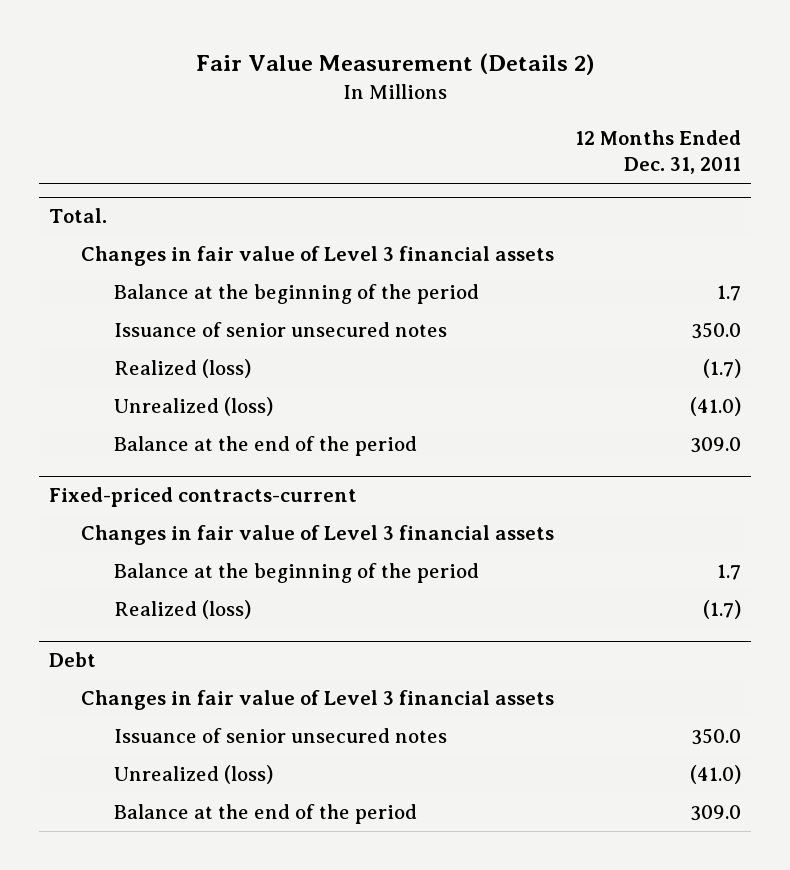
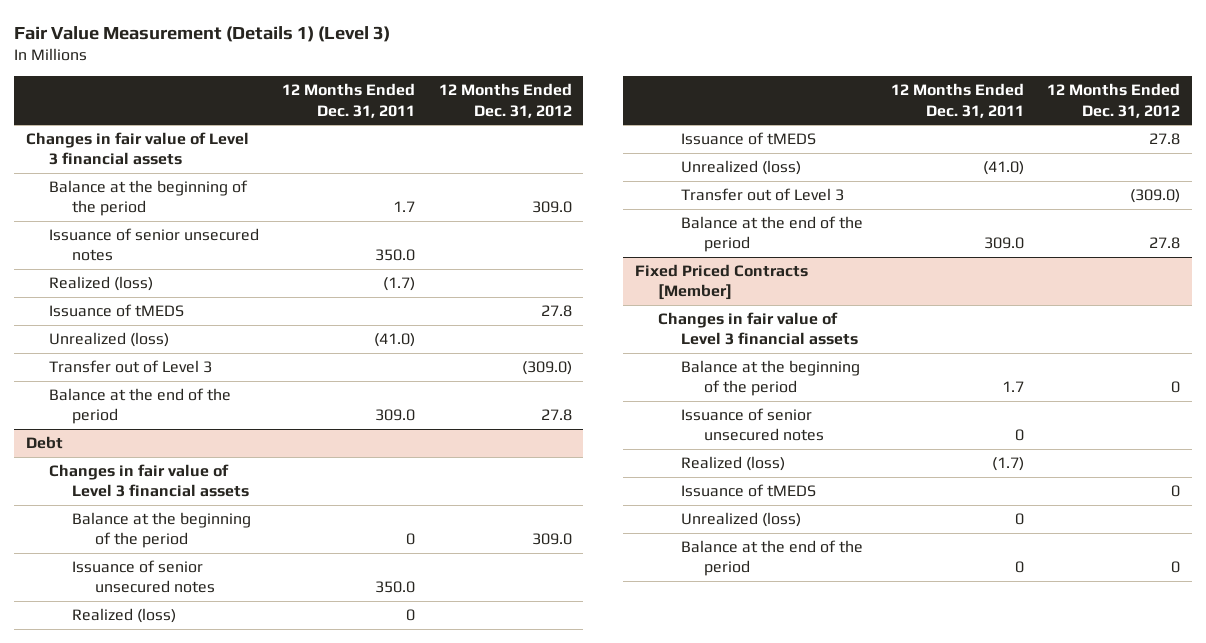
- Fair Value Measurement (Details 2)
+ Fair Value Measurement (Details 1) (Level 3)
- | 12 Months Ended Dec. 31, 2011
+ | 12 Months Ended Dec. 31, 2011 | 12 Months Ended Dec. 31, 2012
- Total.
+ Issuance of tMEDS | | 27.8
+ Transfer out of Level 3 | | (309.0)
- Fixed-priced contracts-current
- Changes in fair value of Level 3 financial assets
- Balance at the beginning of the period | 1.7
- Realized (loss) | (1.7)
@ Debt
+ Balance at the beginning of the period | 0 | 309.0
+ Realized (loss) | 0 |
+ Issuance of tMEDS | | 27.8
+ Transfer out of Level 3 | | (309.0)
+ Fixed Priced Contracts [Member]
+ Changes in fair value of Level 3 financial assets
+ Balance at the beginning of the period | 1.7 | 0
+ Issuance of senior unsecured notes | 0 |
+ Realized (loss) | (1.7) |
+ Issuance of tMEDS | | 0
+ Unrealized (loss) | 0 |
+ Balance at the end of the period | 0 | 0

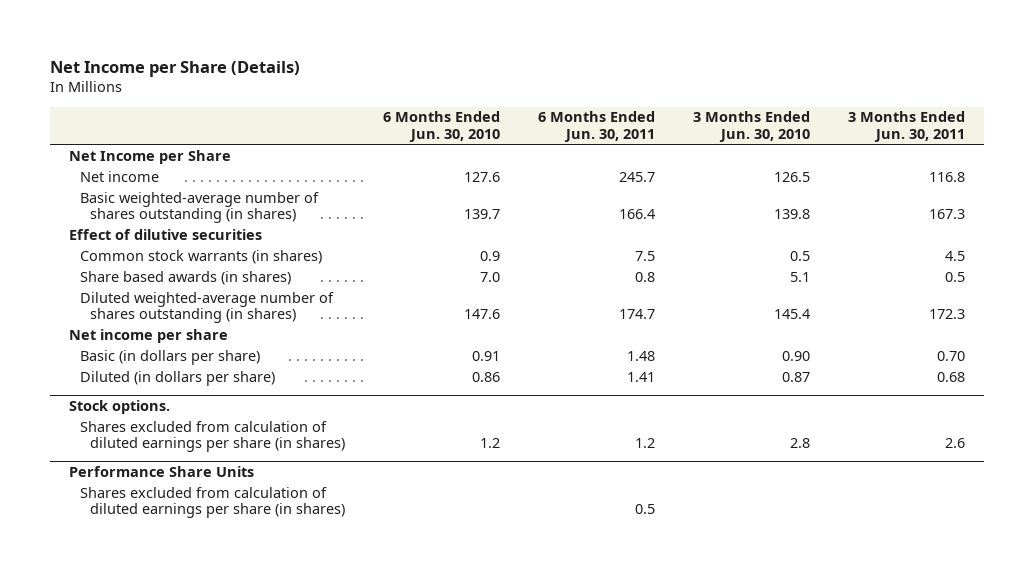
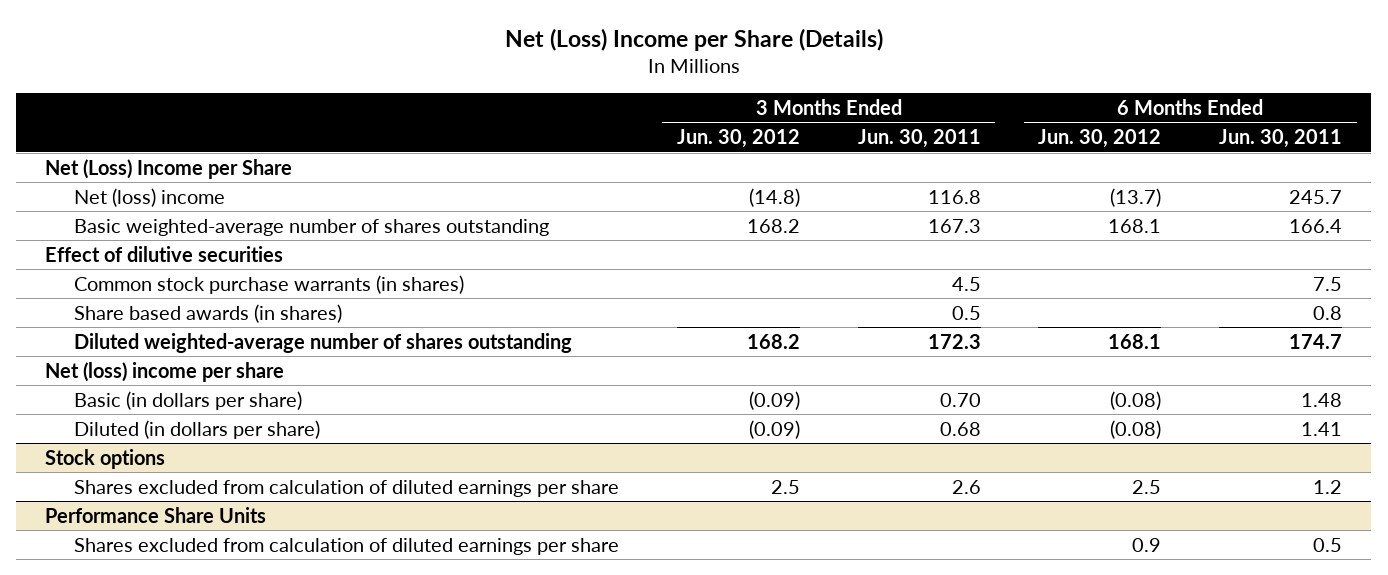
- Net Income per Share (Details)
+ Net (Loss) Income per Share (Details)
- | 6 Months Ended Jun. 30, 2010 | 6 Months Ended Jun. 30, 2011 | 3 Months Ended Jun. 30, 2010 | 3 Months Ended Jun. 30, 2011
+ | 3 Months Ended Jun. 30, 2012 | 3 Months Ended Jun. 30, 2011 | 6 Months Ended Jun. 30, 2012 | 6 Months Ended Jun. 30, 2011
- Net Income per Share
- Net income | 127.6 | 245.7 | 126.5 | 116.8
- Basic weighted-average number of shares outstanding (in shares) | 139.7 | 166.4 | 139.8 | 167.3
+ Net (Loss) Income per Share
+ Net (loss) income | (14.8) | 116.8 | (13.7) | 245.7
+ Basic weighted-average number of shares outstanding | 168.2 | 167.3 | 168.1 | 166.4
- Common stock warrants (in shares) | 0.9 | 7.5 | 0.5 | 4.5
+ Common stock purchase warrants (in shares) | | 4.5 | | 7.5
- Diluted weighted-average number of shares outstanding (in shares) | 147.6 | 174.7 | 145.4 | 172.3
- Net income per share
+ Diluted weighted-average number of shares outstanding | 168.2 | 172.3 | 168.1 | 174.7
+ Net (loss) income per share
- Stock options.
- Shares excluded from calculation of diluted earnings per share (in shares) | 1.2 | 1.2 | 2.8 | 2.6
+ Stock options
+ Shares excluded from calculation of diluted earnings per share | 2.5 | 2.6 | 2.5 | 1.2
@ Performance Share Units
- Shares excluded from calculation of diluted earnings per share (in shares) | | 0.5 | |
+ Shares excluded from calculation of diluted earnings per share | | | 0.9 | 0.5

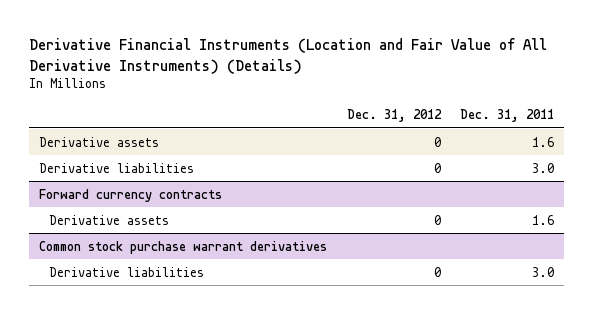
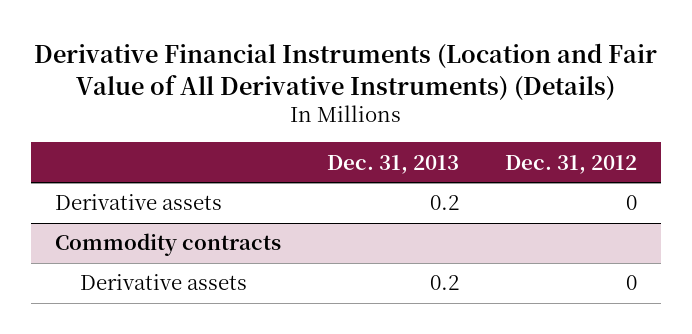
- | Dec. 31, 2012 | Dec. 31, 2011
+ | Dec. 31, 2013 | Dec. 31, 2012
- Derivative liabilities | 0 | 3.0
- Forward currency contracts
+ Commodity contracts
- Common stock purchase warrant derivatives
- Derivative liabilities | 0 | 3.0

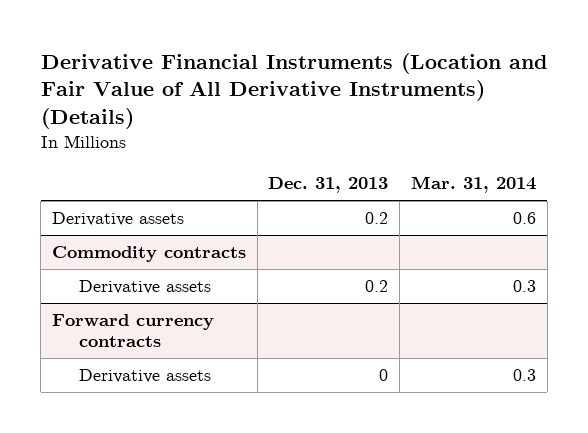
- | Dec. 31, 2013 | Dec. 31, 2012
+ | Dec. 31, 2013 | Mar. 31, 2014
+ Forward currency contracts
+ Derivative assets | 0 | 0.3

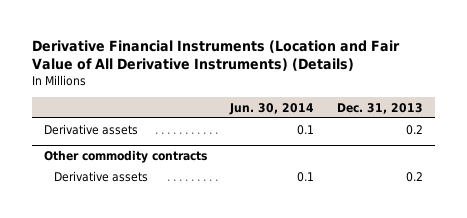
- | Dec. 31, 2013 | Mar. 31, 2014
+ | Jun. 30, 2014 | Dec. 31, 2013
- Commodity contracts
+ Other commodity contracts
- Forward currency contracts
- Derivative assets | 0 | 0.3

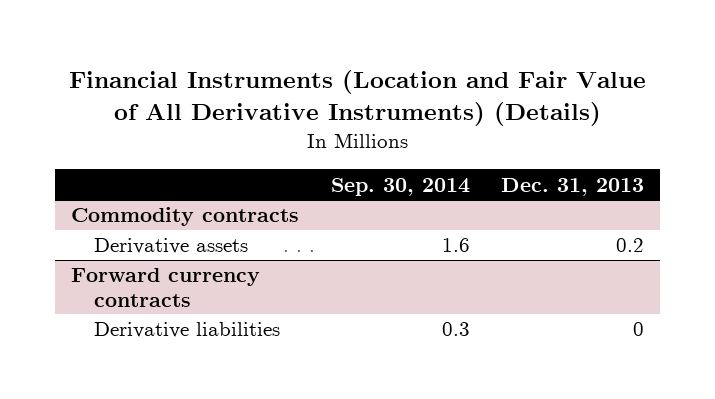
- Derivative Financial Instruments (Location and Fair Value of All Derivative Instruments) (Details)
+ Financial Instruments (Location and Fair Value of All Derivative Instruments) (Details)
- | Jun. 30, 2014 | Dec. 31, 2013
+ | Sep. 30, 2014 | Dec. 31, 2013
- Derivative assets | 0.1 | 0.2
- Other commodity contracts
+ Commodity contracts
+ Forward currency contracts
+ Derivative liabilities | 0.3 | 0

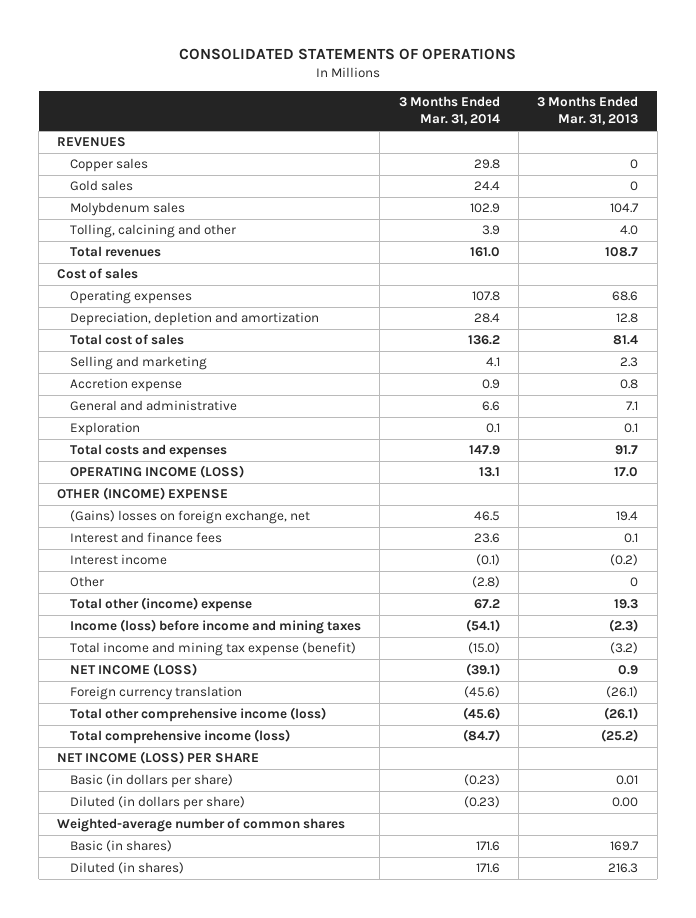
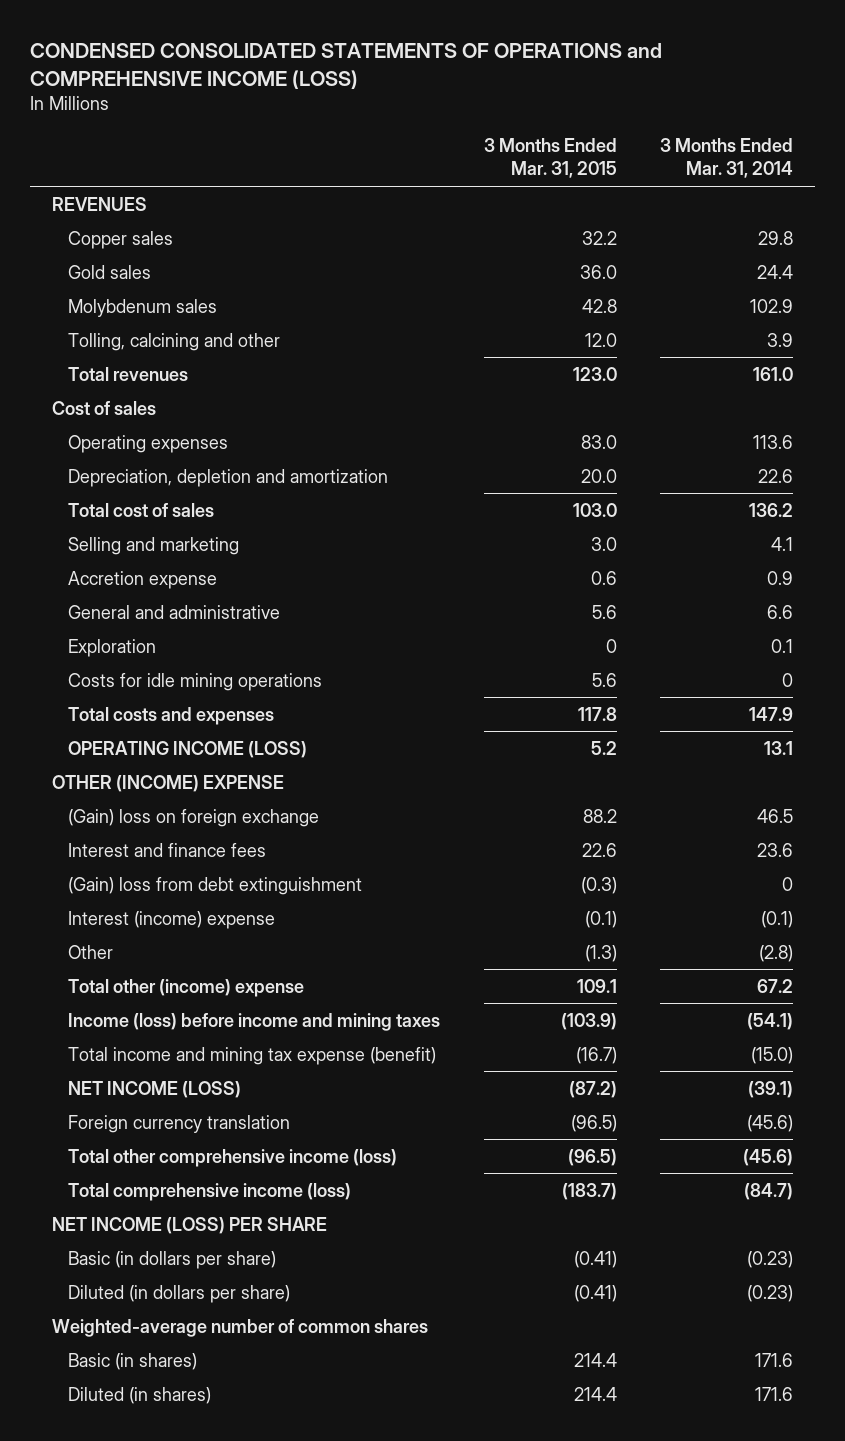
- CONSOLIDATED STATEMENTS OF OPERATIONS
+ CONDENSED CONSOLIDATED STATEMENTS OF OPERATIONS and COMPREHENSIVE INCOME (LOSS)
- | 3 Months Ended Mar. 31, 2014 | 3 Months Ended Mar. 31, 2013
+ | 3 Months Ended Mar. 31, 2015 | 3 Months Ended Mar. 31, 2014
- Operating expenses | 107.8 | 68.6
- Depreciation, depletion and amortization | 28.4 | 12.8
+ Operating expenses | 83.0 | 113.6
+ Depreciation, depletion and amortization | 20.0 | 22.6
+ Costs for idle mining operations | 5.6 | 0
- (Gains) losses on foreign exchange, net | 46.5 | 19.4
+ (Gain) loss on foreign exchange | 88.2 | 46.5
- Interest income | (0.1) | (0.2)
+ (Gain) loss from debt extinguishment | (0.3) | 0
+ Interest (income) expense | (0.1) | (0.1)

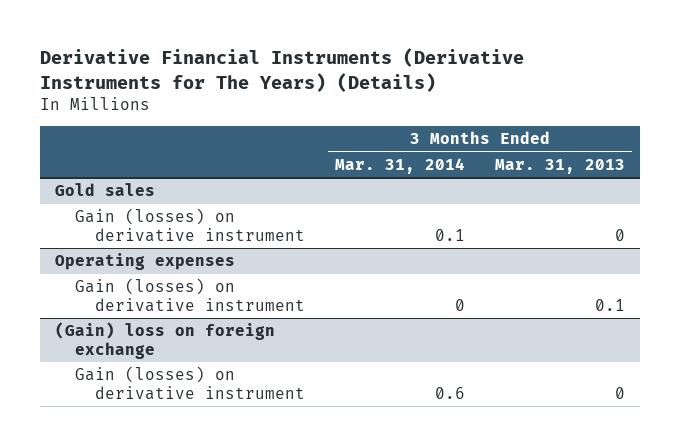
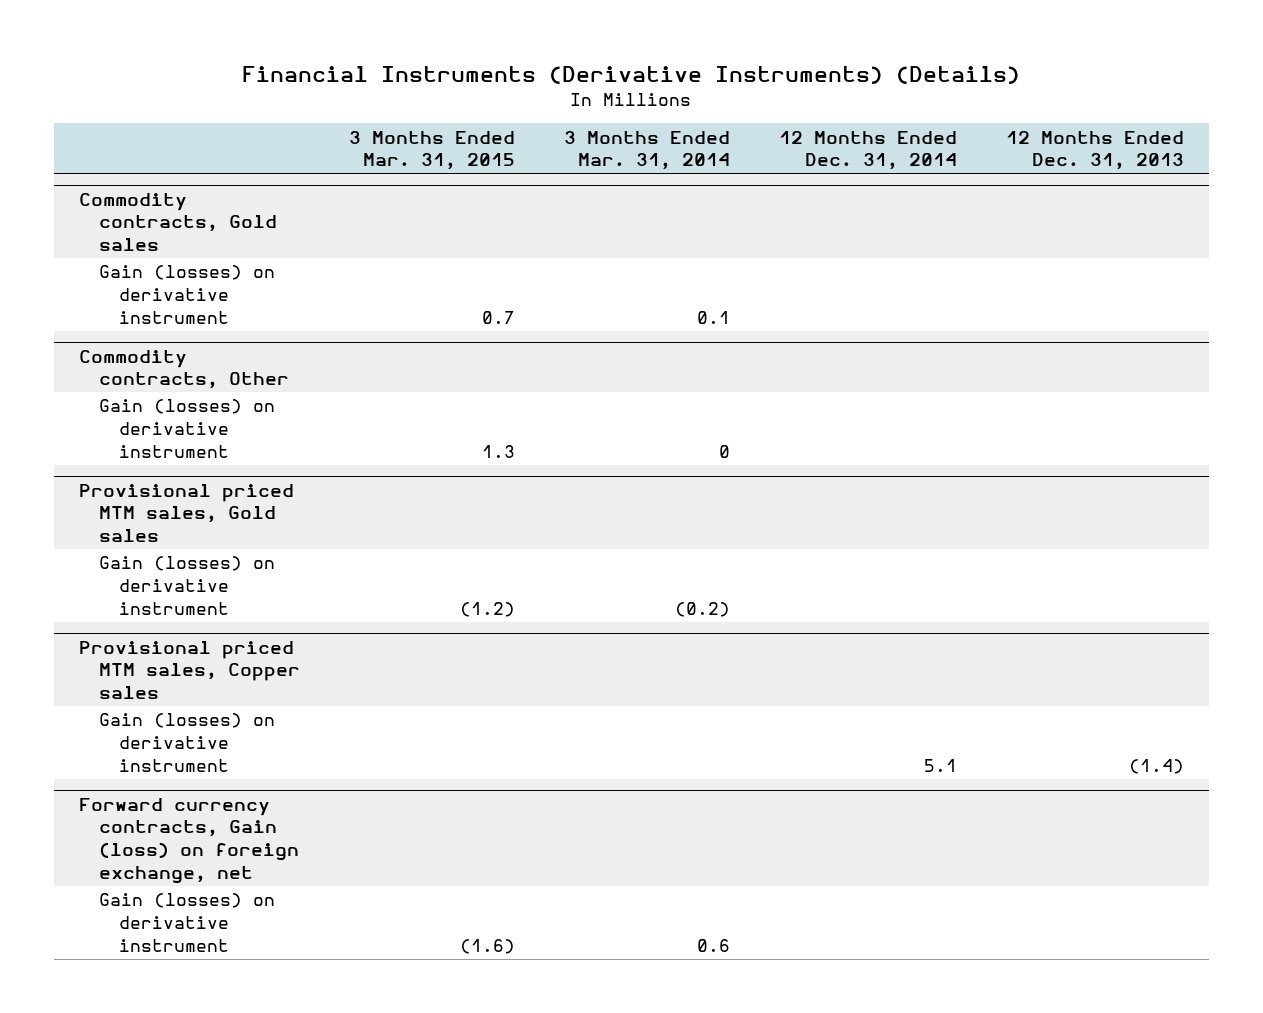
- Derivative Financial Instruments (Derivative Instruments for The Years) (Details)
+ Financial Instruments (Derivative Instruments) (Details)
- | 3 Months Ended Mar. 31, 2014 | 3 Months Ended Mar. 31, 2013
+ | 3 Months Ended Mar. 31, 2015 | 3 Months Ended Mar. 31, 2014 | 12 Months Ended Dec. 31, 2014 | 12 Months Ended Dec. 31, 2013
- Gold sales
+ Commodity contracts, Gold sales
- Operating expenses
+ Commodity contracts, Other
- (Gain) loss on foreign exchange
+ Provisional priced MTM sales, Gold sales
+ Gain (losses) on derivative instrument | (1.2) | (0.2) | |
+ Provisional priced MTM sales, Copper sales
+ Gain (losses) on derivative instrument | | | 5.1 | (1.4)
+ Forward currency contracts, Gain (loss) on foreign exchange, net

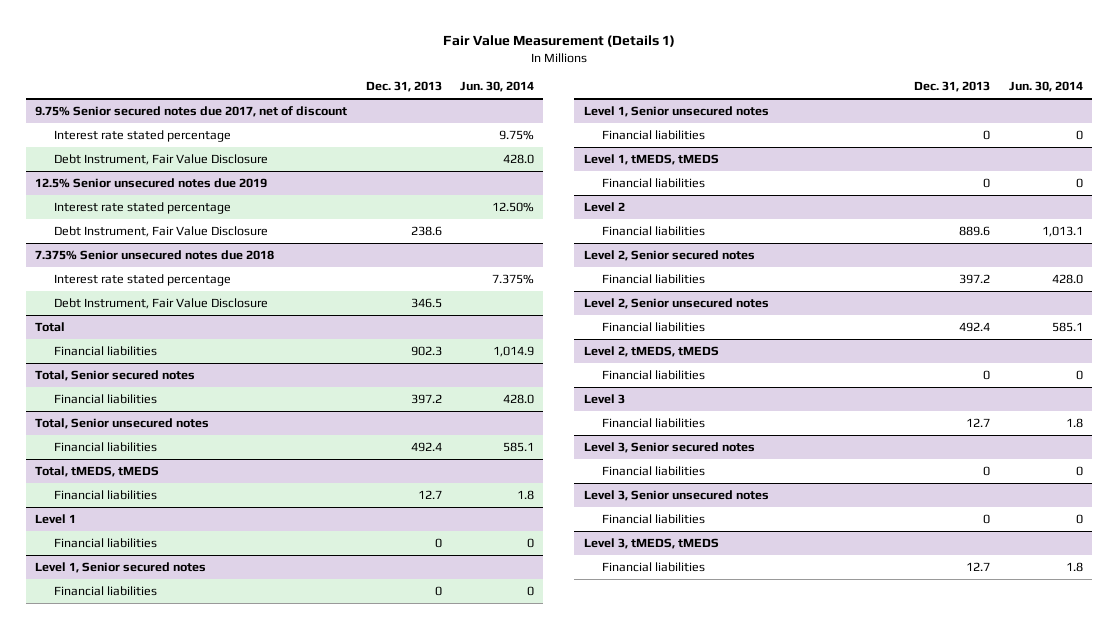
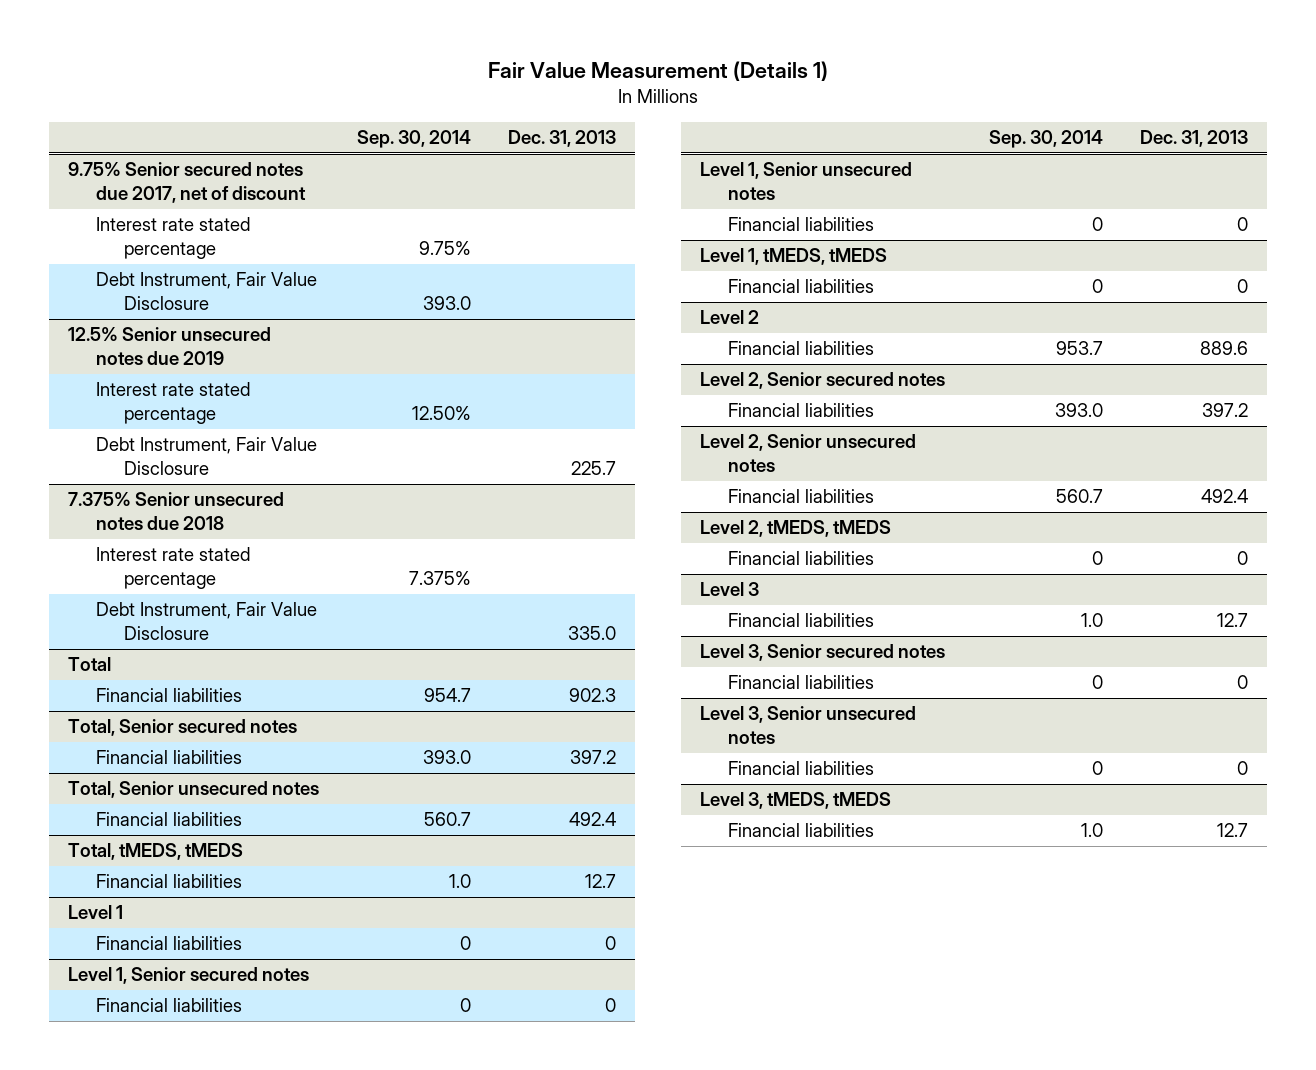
- | Dec. 31, 2013 | Jun. 30, 2014
+ | Sep. 30, 2014 | Dec. 31, 2013
@ 12.5% Senior unsecured notes due 2019
- Debt Instrument, Fair Value Disclosure | 238.6 |
+ Debt Instrument, Fair Value Disclosure | | 225.7
@ 7.375% Senior unsecured notes due 2018
- Debt Instrument, Fair Value Disclosure | 346.5 |
+ Debt Instrument, Fair Value Disclosure | | 335.0

